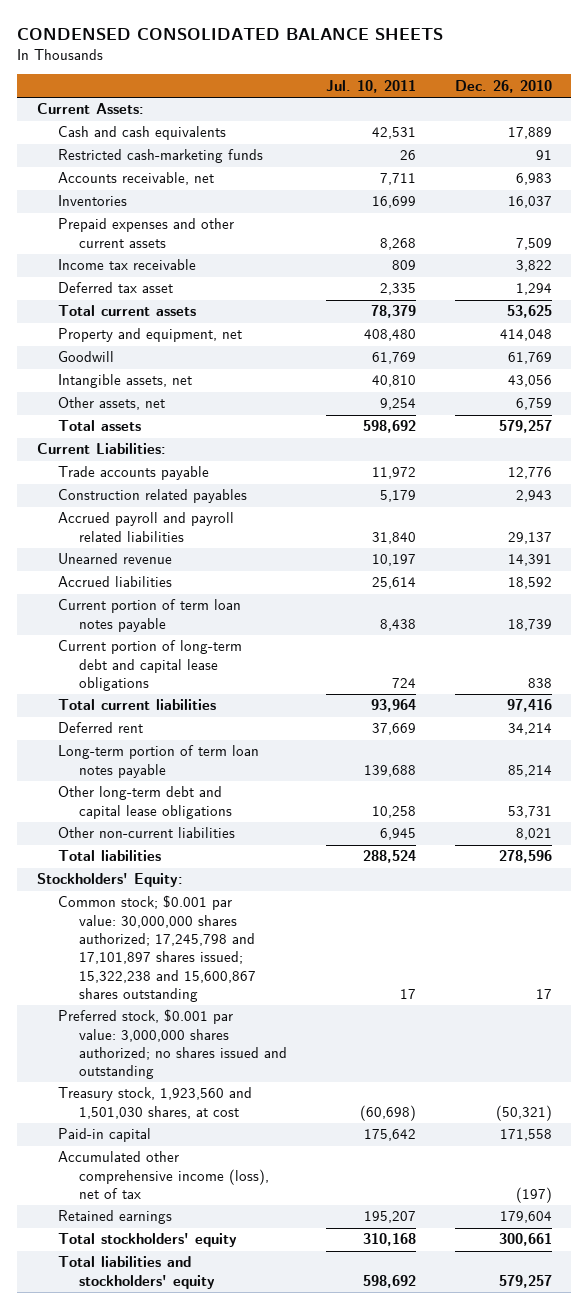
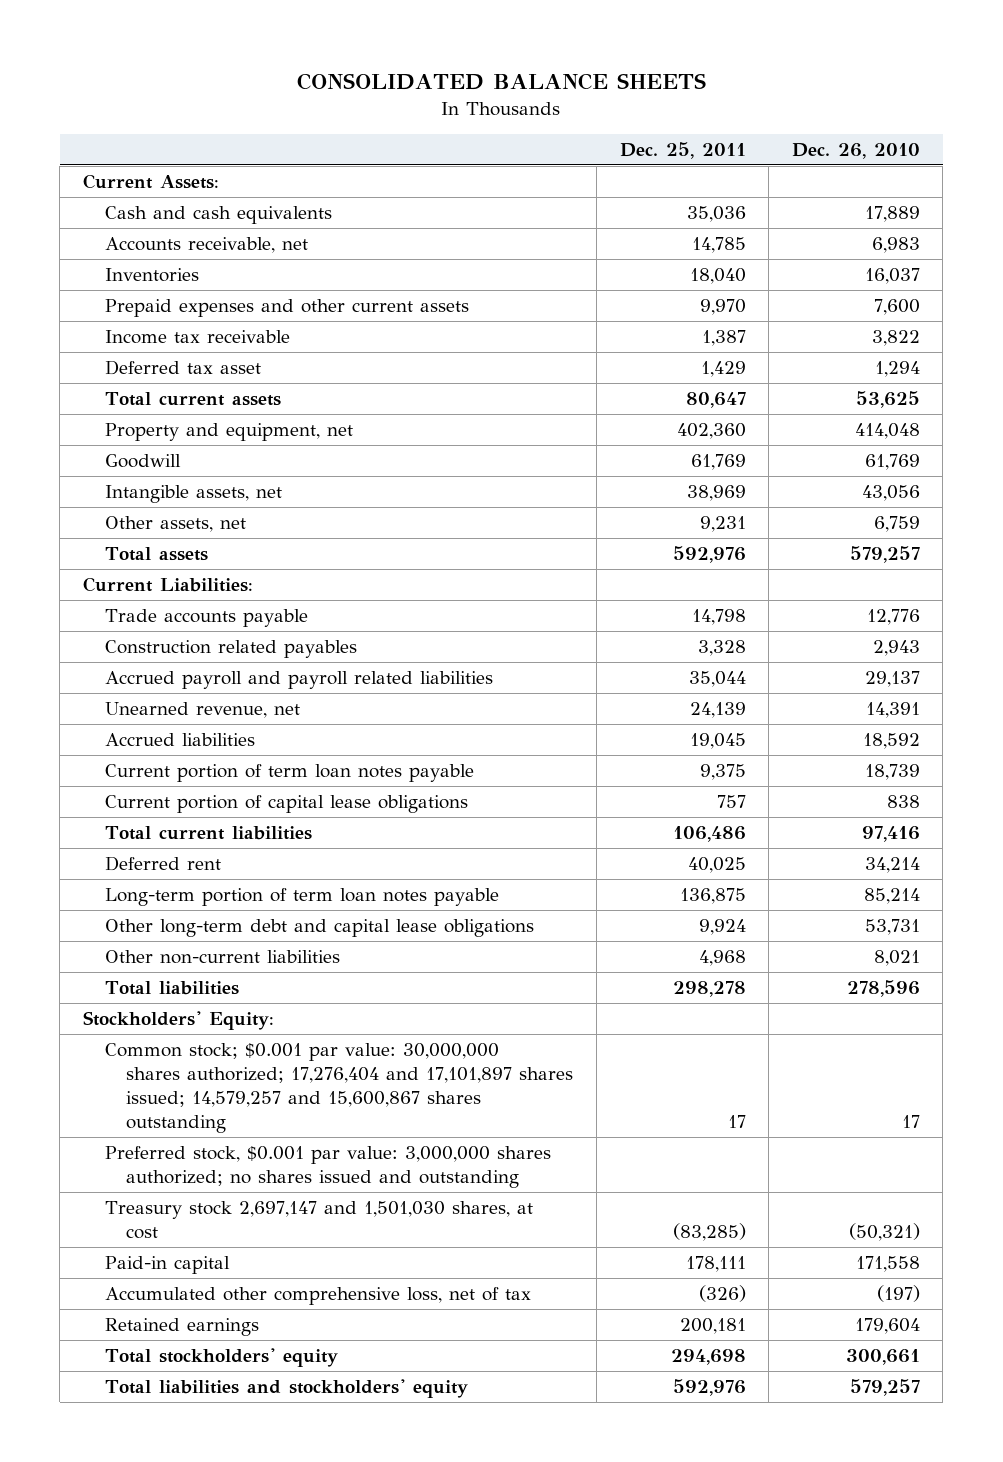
- CONDENSED CONSOLIDATED BALANCE SHEETS
+ CONSOLIDATED BALANCE SHEETS
- | Jul. 10, 2011 | Dec. 26, 2010
+ | Dec. 25, 2011 | Dec. 26, 2010
- Restricted cash-marketing funds | 26 | 91
- Prepaid expenses and other current assets | 8,268 | 7,509
+ Prepaid expenses and other current assets | 9,970 | 7,600
- Unearned revenue | 10,197 | 14,391
+ Unearned revenue, net | 24,139 | 14,391
- Current portion of long-term debt and capital lease obligations | 724 | 838
+ Current portion of capital lease obligations | 757 | 838
- Common stock; $0.001 par value: 30,000,000 shares authorized; 17,245,798 and 17,101,897 shares issued; 15,322,238 and 15,600,867 shares outstanding | 17 | 17
+ Common stock; $0.001 par value: 30,000,000 shares authorized; 17,276,404 and 17,101,897 shares issued; 14,579,257 and 15,600,867 shares outstanding | 17 | 17
- Treasury stock, 1,923,560 and 1,501,030 shares, at cost | (60,698) | (50,321)
+ Treasury stock 2,697,147 and 1,501,030 shares, at cost | (83,285) | (50,321)
- Accumulated other comprehensive income (loss), net of tax | | (197)
+ Accumulated other comprehensive loss, net of tax | (326) | (197)

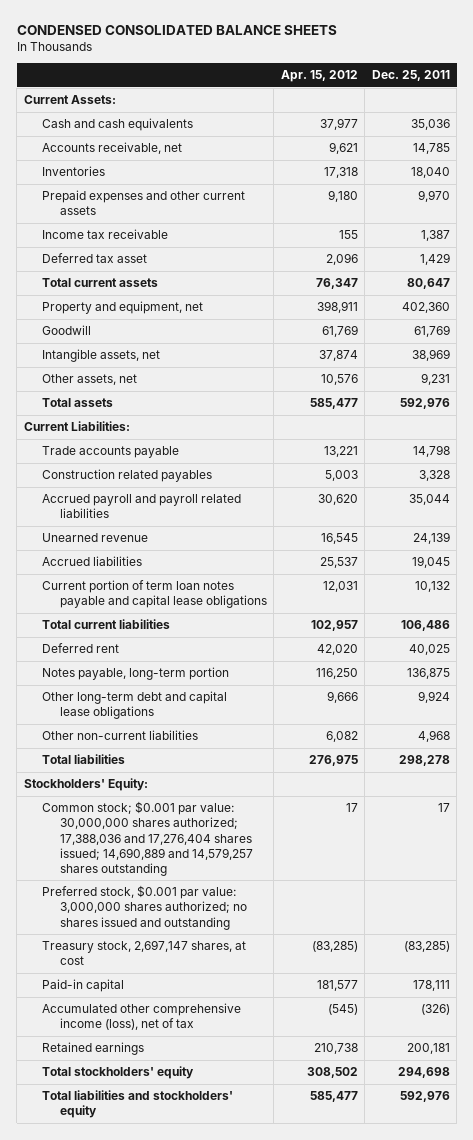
- CONSOLIDATED BALANCE SHEETS
+ CONDENSED CONSOLIDATED BALANCE SHEETS
- | Dec. 25, 2011 | Dec. 26, 2010
+ | Apr. 15, 2012 | Dec. 25, 2011
- Unearned revenue, net | 24,139 | 14,391
+ Unearned revenue | 16,545 | 24,139
- Current portion of term loan notes payable | 9,375 | 18,739
- Current portion of capital lease obligations | 757 | 838
+ Current portion of term loan notes payable and capital lease obligations | 12,031 | 10,132
- Long-term portion of term loan notes payable | 136,875 | 85,214
+ Notes payable, long-term portion | 116,250 | 136,875
- Common stock; $0.001 par value: 30,000,000 shares authorized; 17,276,404 and 17,101,897 shares issued; 14,579,257 and 15,600,867 shares outstanding | 17 | 17
+ Common stock; $0.001 par value: 30,000,000 shares authorized; 17,388,036 and 17,276,404 shares issued; 14,690,889 and 14,579,257 shares outstanding | 17 | 17
- Treasury stock 2,697,147 and 1,501,030 shares, at cost | (83,285) | (50,321)
+ Treasury stock, 2,697,147 shares, at cost | (83,285) | (83,285)
- Accumulated other comprehensive loss, net of tax | (326) | (197)
+ Accumulated other comprehensive income (loss), net of tax | (545) | (326)

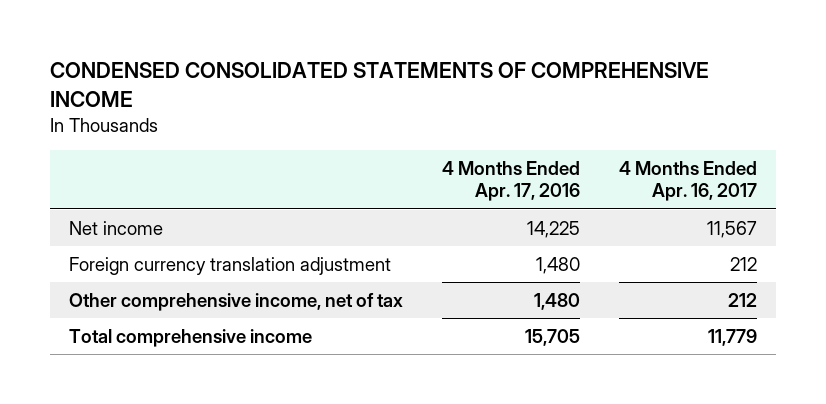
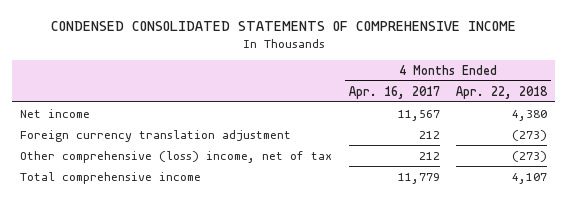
- | 4 Months Ended Apr. 17, 2016 | 4 Months Ended Apr. 16, 2017
+ | 4 Months Ended Apr. 16, 2017 | 4 Months Ended Apr. 22, 2018
- Other comprehensive income, net of tax | 1,480 | 212
+ Other comprehensive (loss) income, net of tax | 212 | (273)

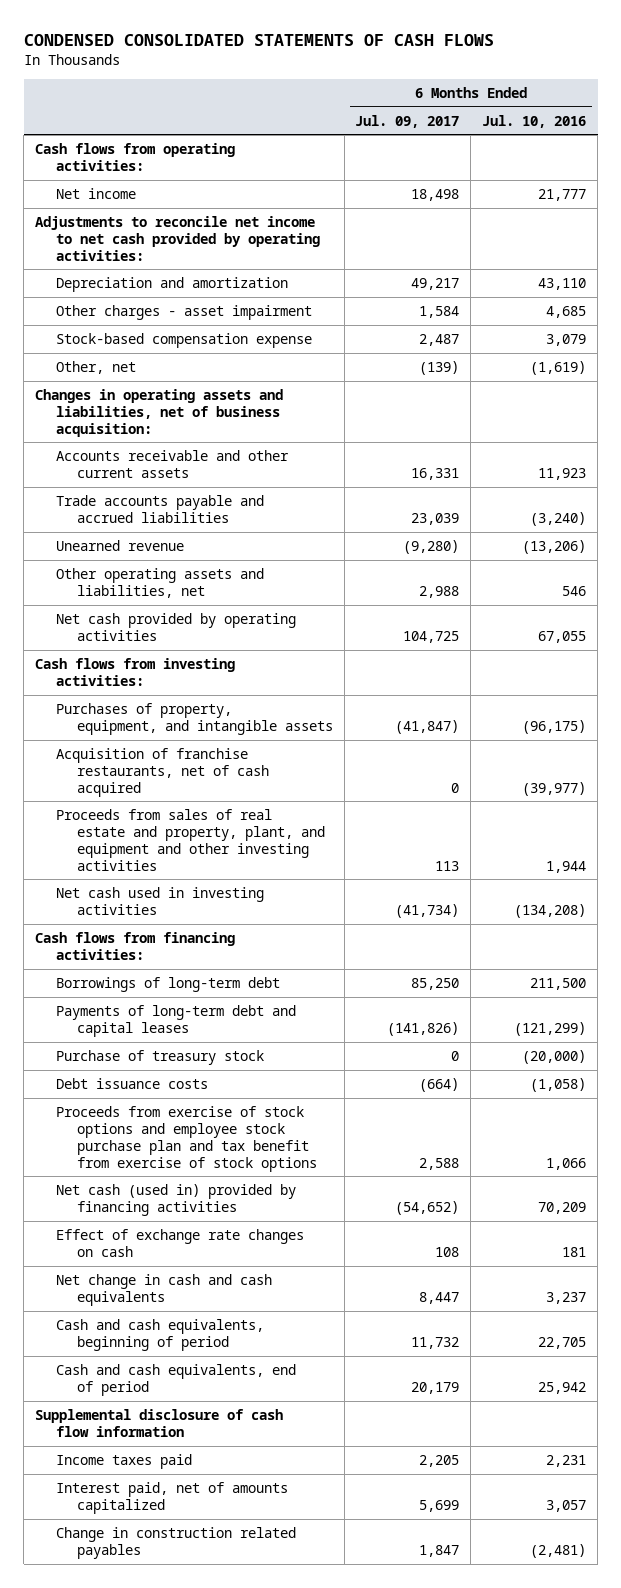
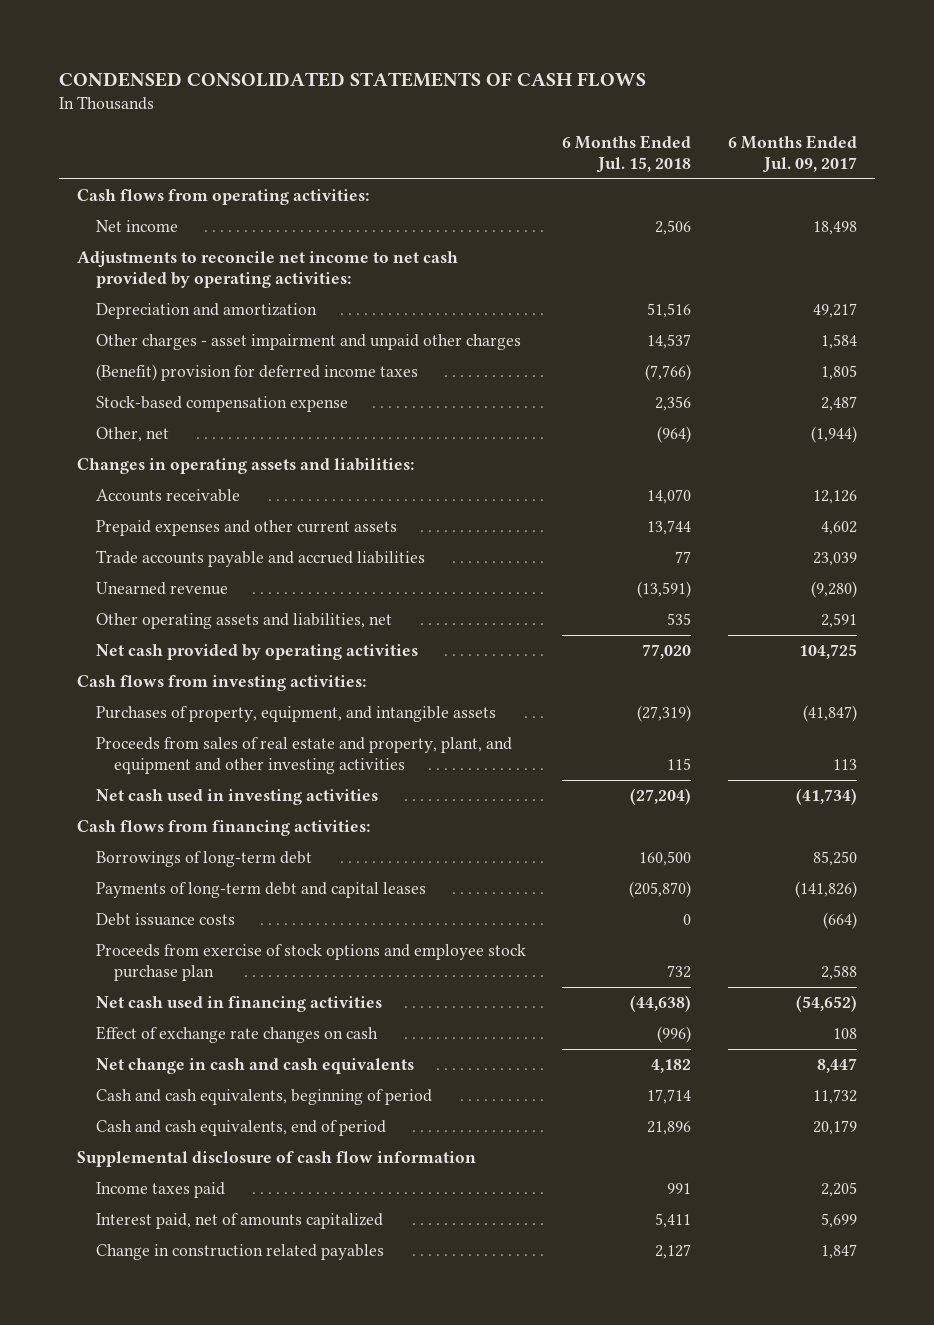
- | 6 Months Ended Jul. 09, 2017 | 6 Months Ended Jul. 10, 2016
+ | 6 Months Ended Jul. 15, 2018 | 6 Months Ended Jul. 09, 2017
- Other charges - asset impairment | 1,584 | 4,685
+ Other charges - asset impairment and unpaid other charges | 14,537 | 1,584
+ (Benefit) provision for deferred income taxes | (7,766) | 1,805
- Other, net | (139) | (1,619)
- Changes in operating assets and liabilities, net of business acquisition:
- Accounts receivable and other current assets | 16,331 | 11,923
+ Other, net | (964) | (1,944)
+ Changes in operating assets and liabilities:
+ Accounts receivable | 14,070 | 12,126
+ Prepaid expenses and other current assets | 13,744 | 4,602
- Other operating assets and liabilities, net | 2,988 | 546
+ Other operating assets and liabilities, net | 535 | 2,591
- Acquisition of franchise restaurants, net of cash acquired | 0 | (39,977)
- Purchase of treasury stock | 0 | (20,000)
- Proceeds from exercise of stock options and employee stock purchase plan and tax benefit from exercise of stock options | 2,588 | 1,066
- Net cash (used in) provided by financing activities | (54,652) | 70,209
+ Proceeds from exercise of stock options and employee stock purchase plan | 732 | 2,588
+ Net cash used in financing activities | (44,638) | (54,652)

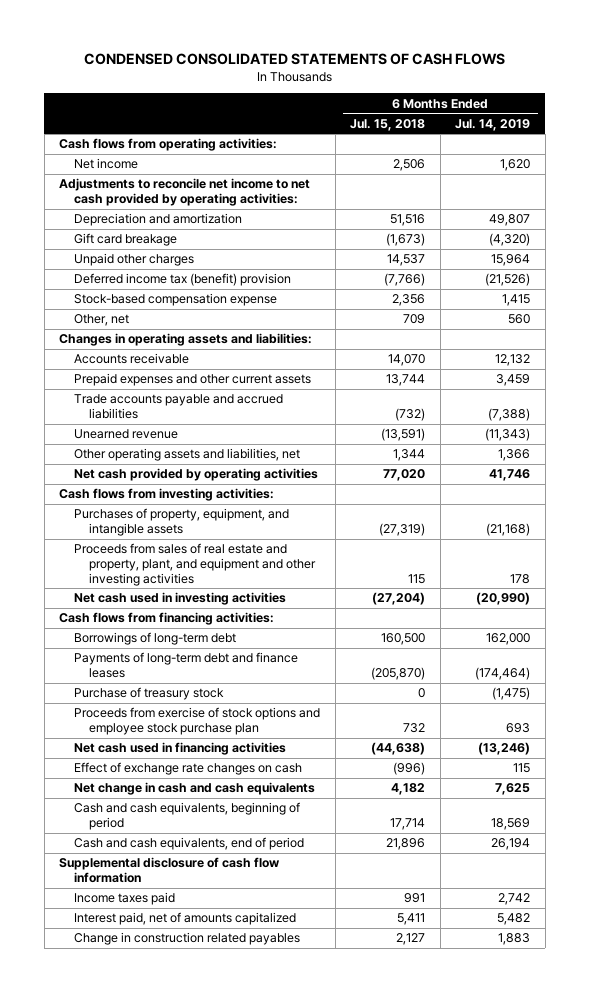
- | 6 Months Ended Jul. 15, 2018 | 6 Months Ended Jul. 09, 2017
+ | 6 Months Ended Jul. 15, 2018 | 6 Months Ended Jul. 14, 2019
- Other charges - asset impairment and unpaid other charges | 14,537 | 1,584
- (Benefit) provision for deferred income taxes | (7,766) | 1,805
+ Gift card breakage | (1,673) | (4,320)
+ Unpaid other charges | 14,537 | 15,964
+ Deferred income tax (benefit) provision | (7,766) | (21,526)
- Other, net | (964) | (1,944)
+ Other, net | 709 | 560
- Trade accounts payable and accrued liabilities | 77 | 23,039
+ Trade accounts payable and accrued liabilities | (732) | (7,388)
- Other operating assets and liabilities, net | 535 | 2,591
+ Other operating assets and liabilities, net | 1,344 | 1,366
- Payments of long-term debt and capital leases | (205,870) | (141,826)
- Debt issuance costs | 0 | (664)
+ Payments of long-term debt and finance leases | (205,870) | (174,464)
+ Purchase of treasury stock | 0 | (1,475)

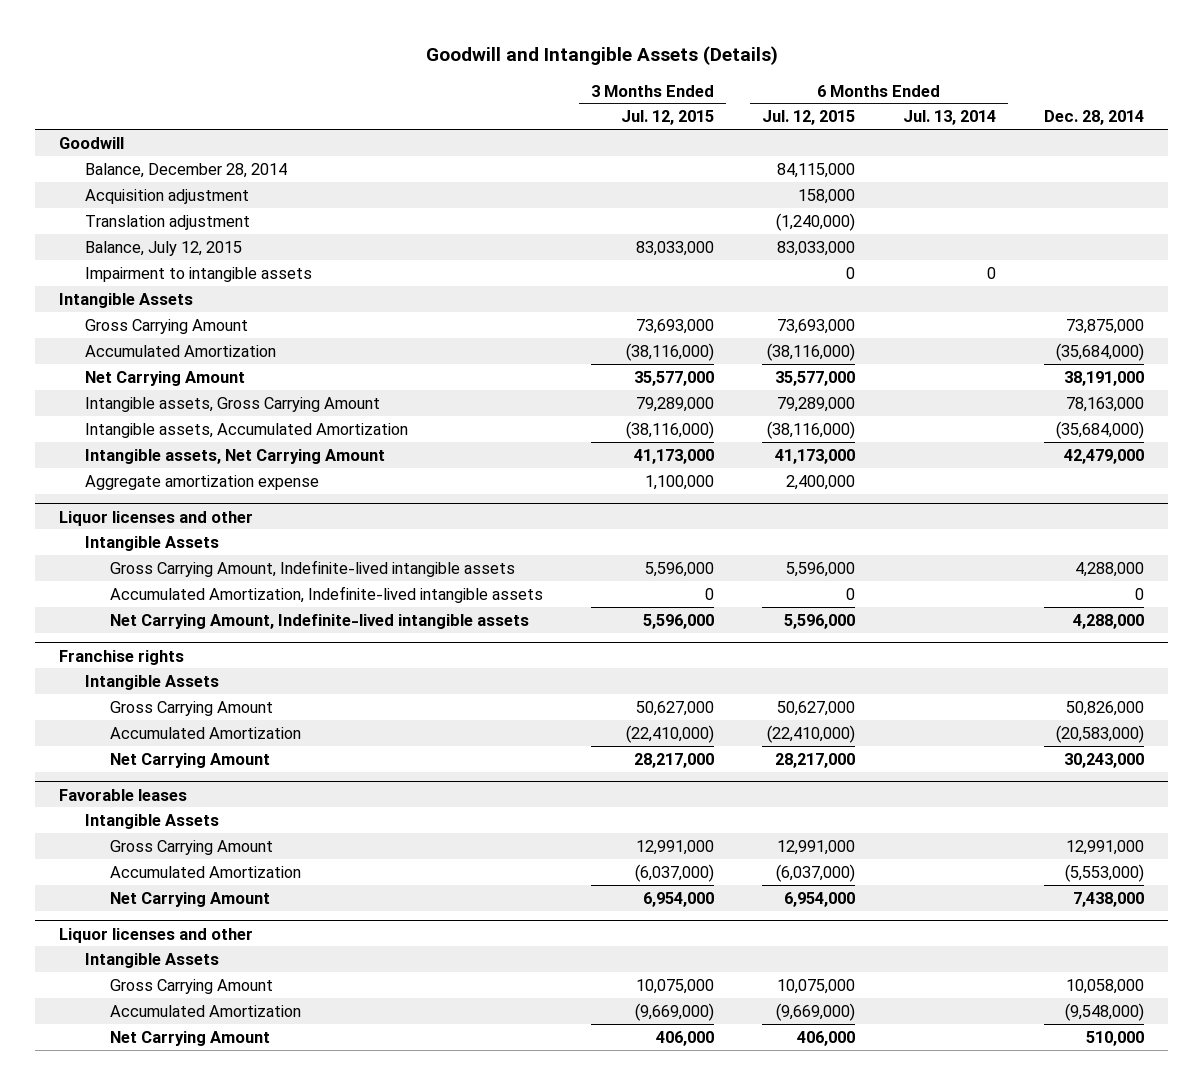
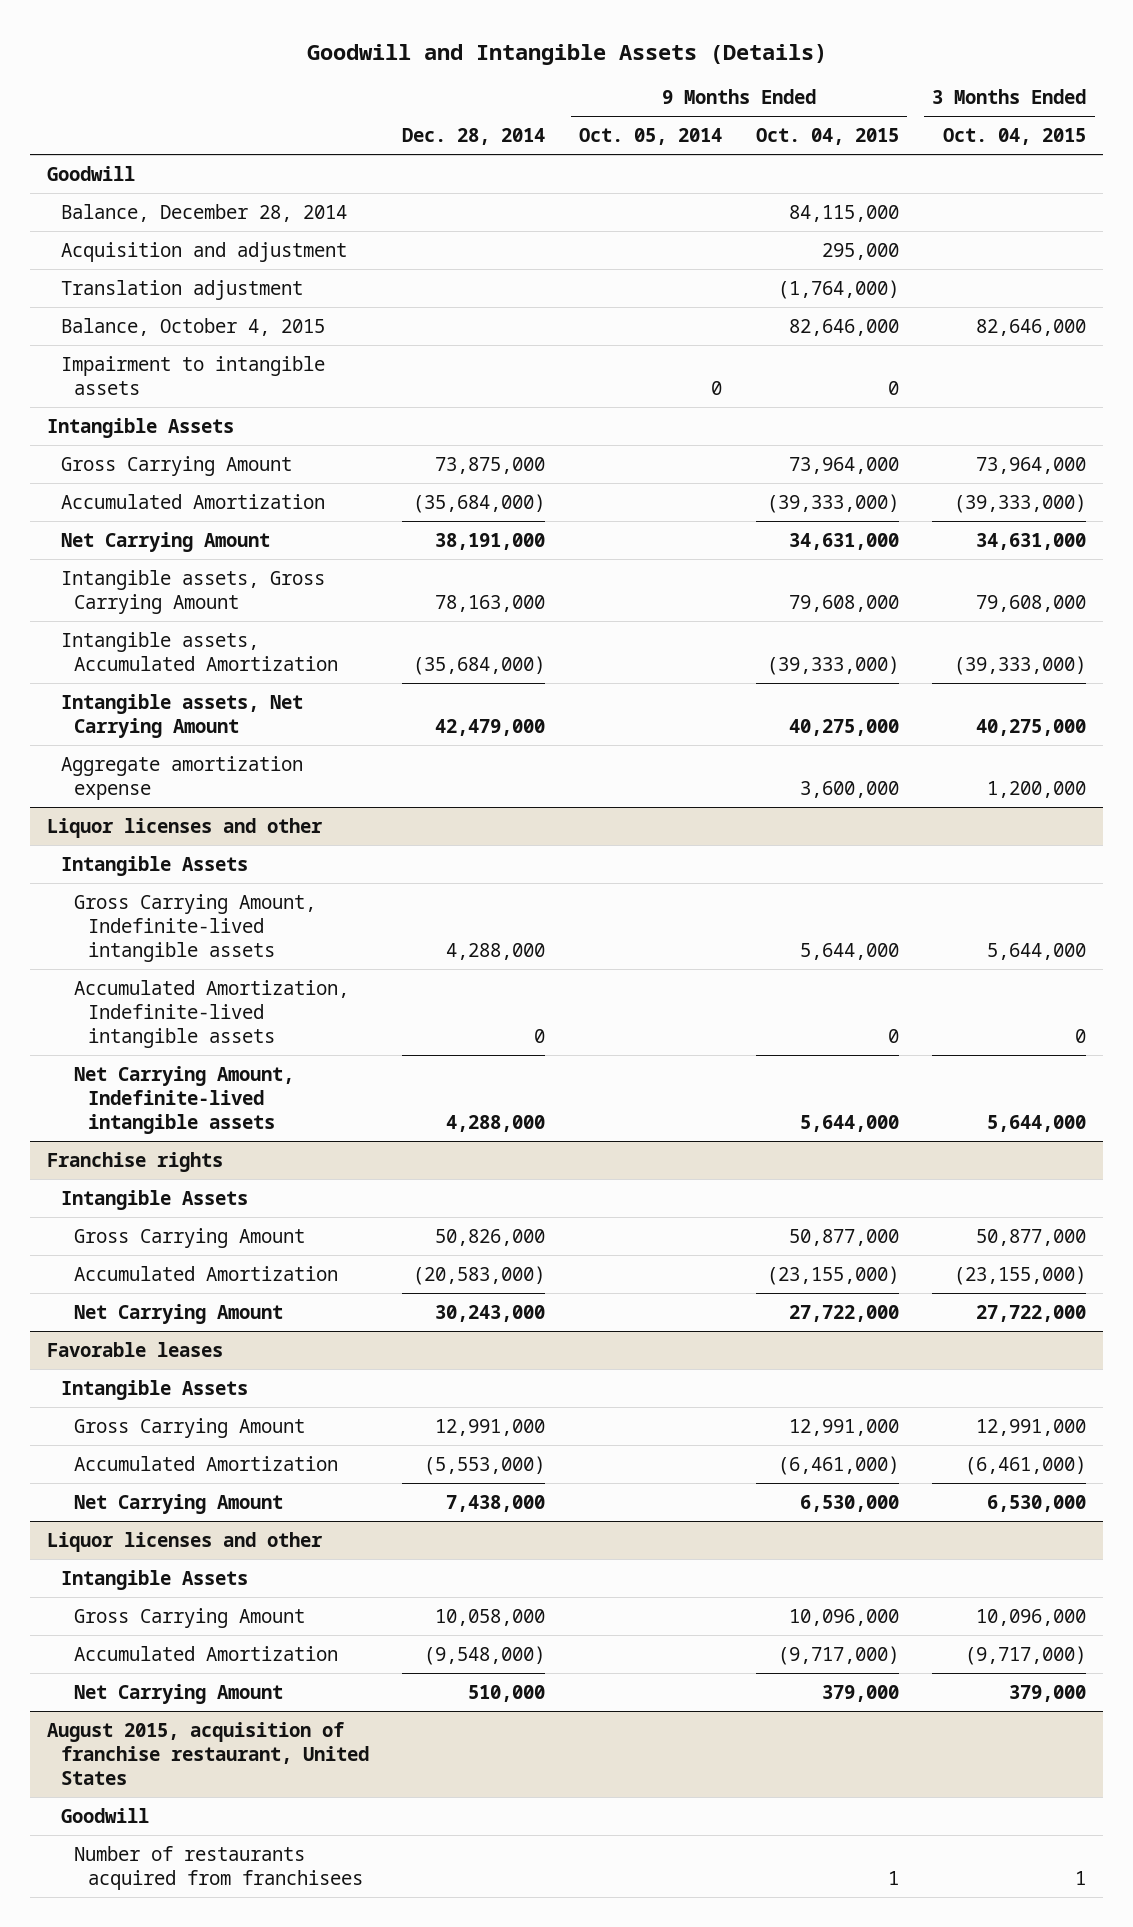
- | 3 Months Ended Jul. 12, 2015 | 6 Months Ended Jul. 12, 2015 | 6 Months Ended Jul. 13, 2014 | Dec. 28, 2014
+ | Dec. 28, 2014 | 9 Months Ended Oct. 05, 2014 | 9 Months Ended Oct. 04, 2015 | 3 Months Ended Oct. 04, 2015
- Acquisition adjustment | | 158,000 | |
+ Acquisition and adjustment | | | 295,000 |
- Balance, July 12, 2015 | 83,033,000 | 83,033,000 | |
+ Balance, October 4, 2015 | | | 82,646,000 | 82,646,000
+ August 2015, acquisition of franchise restaurant, United States
+ Goodwill
+ Number of restaurants acquired from franchisees | | | 1 | 1

